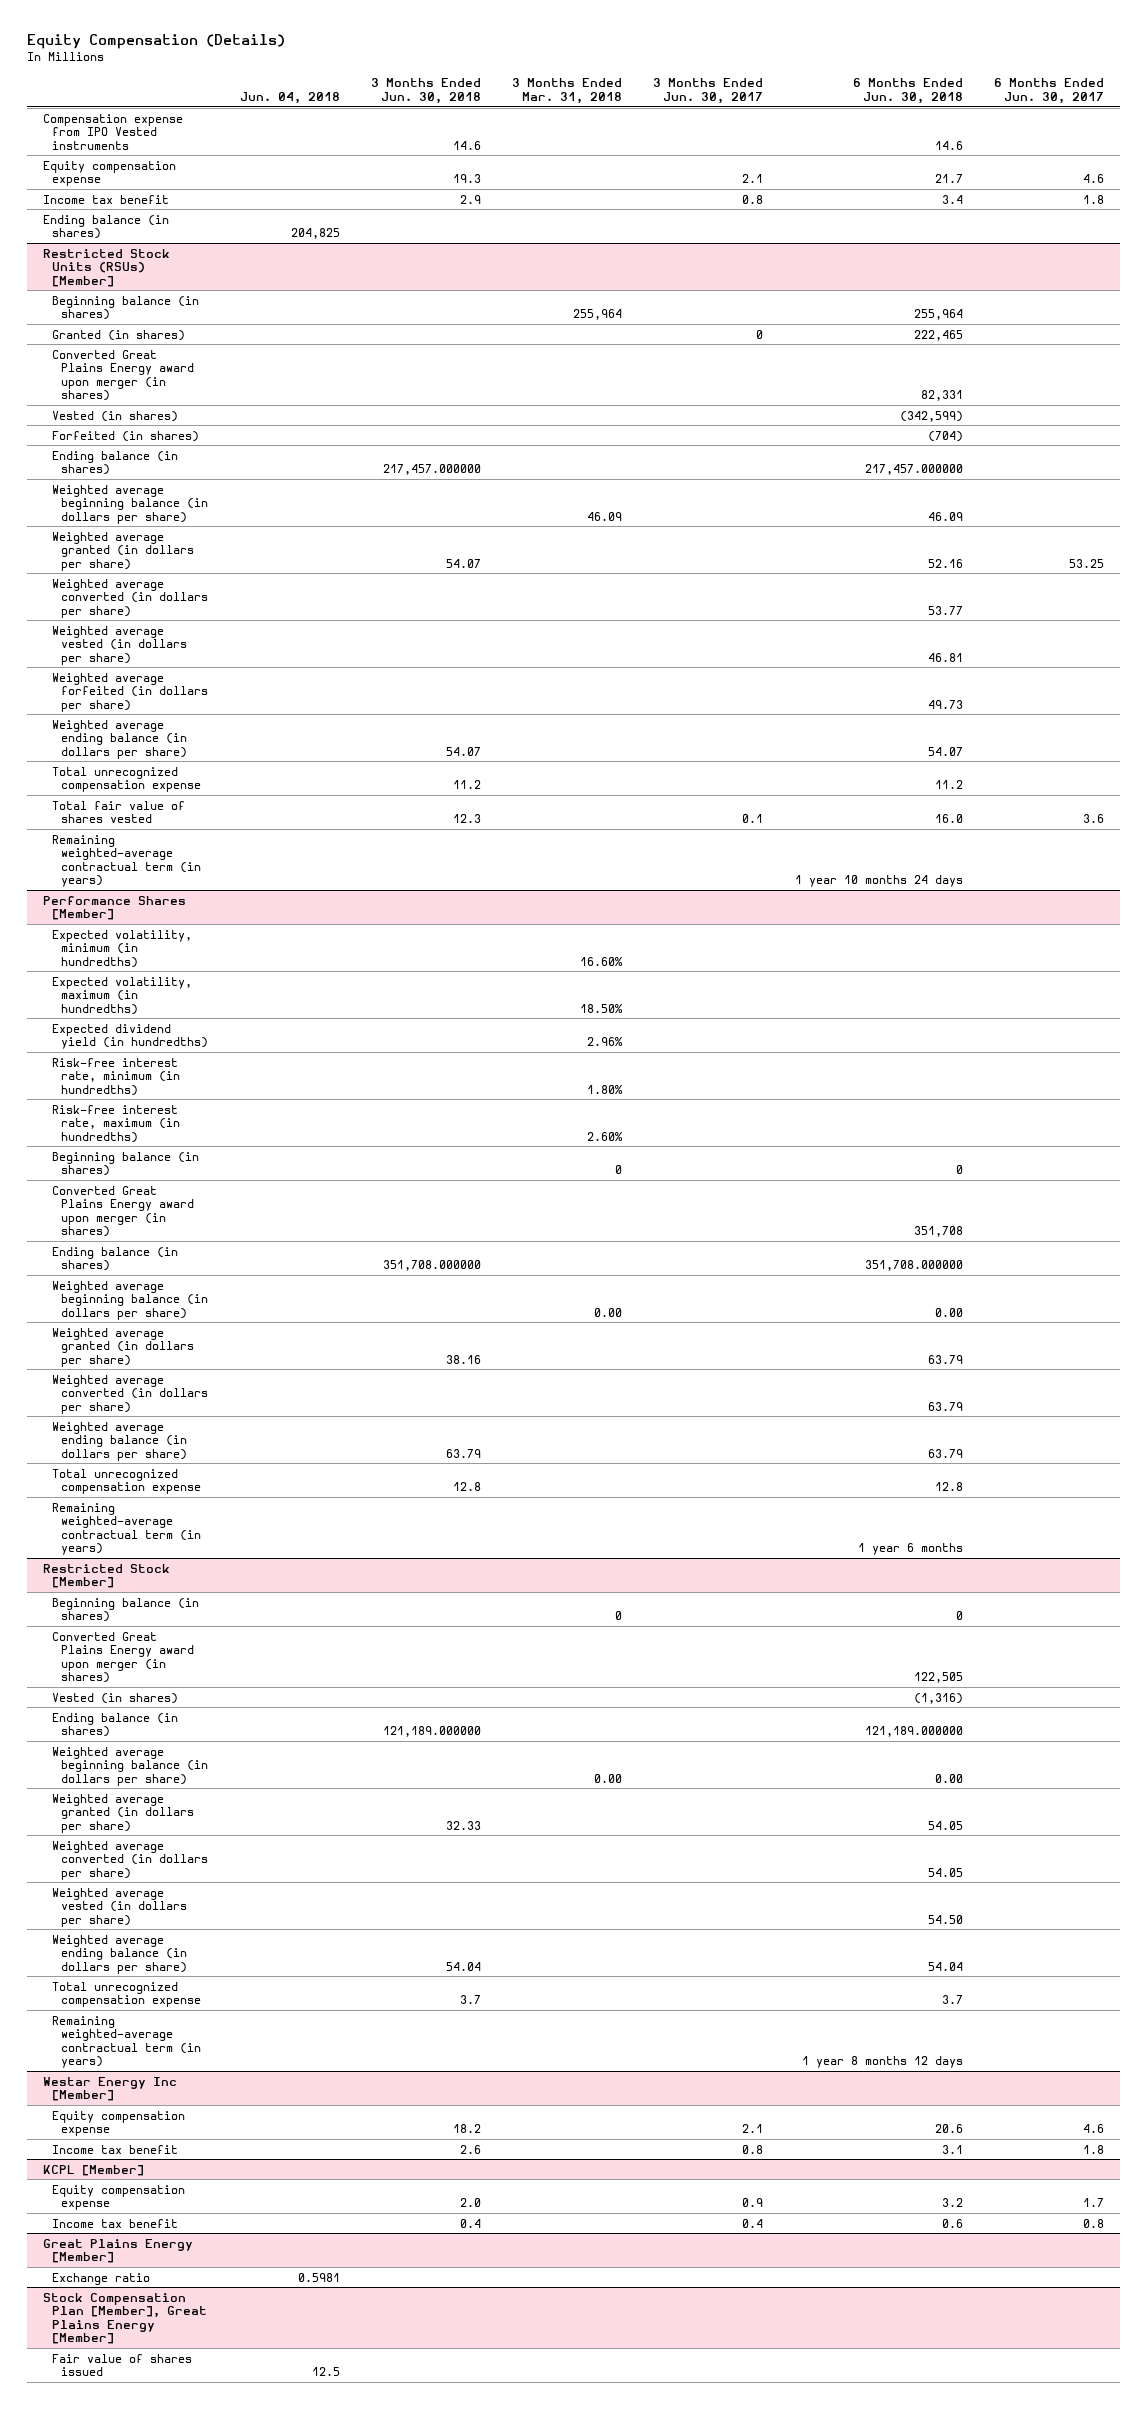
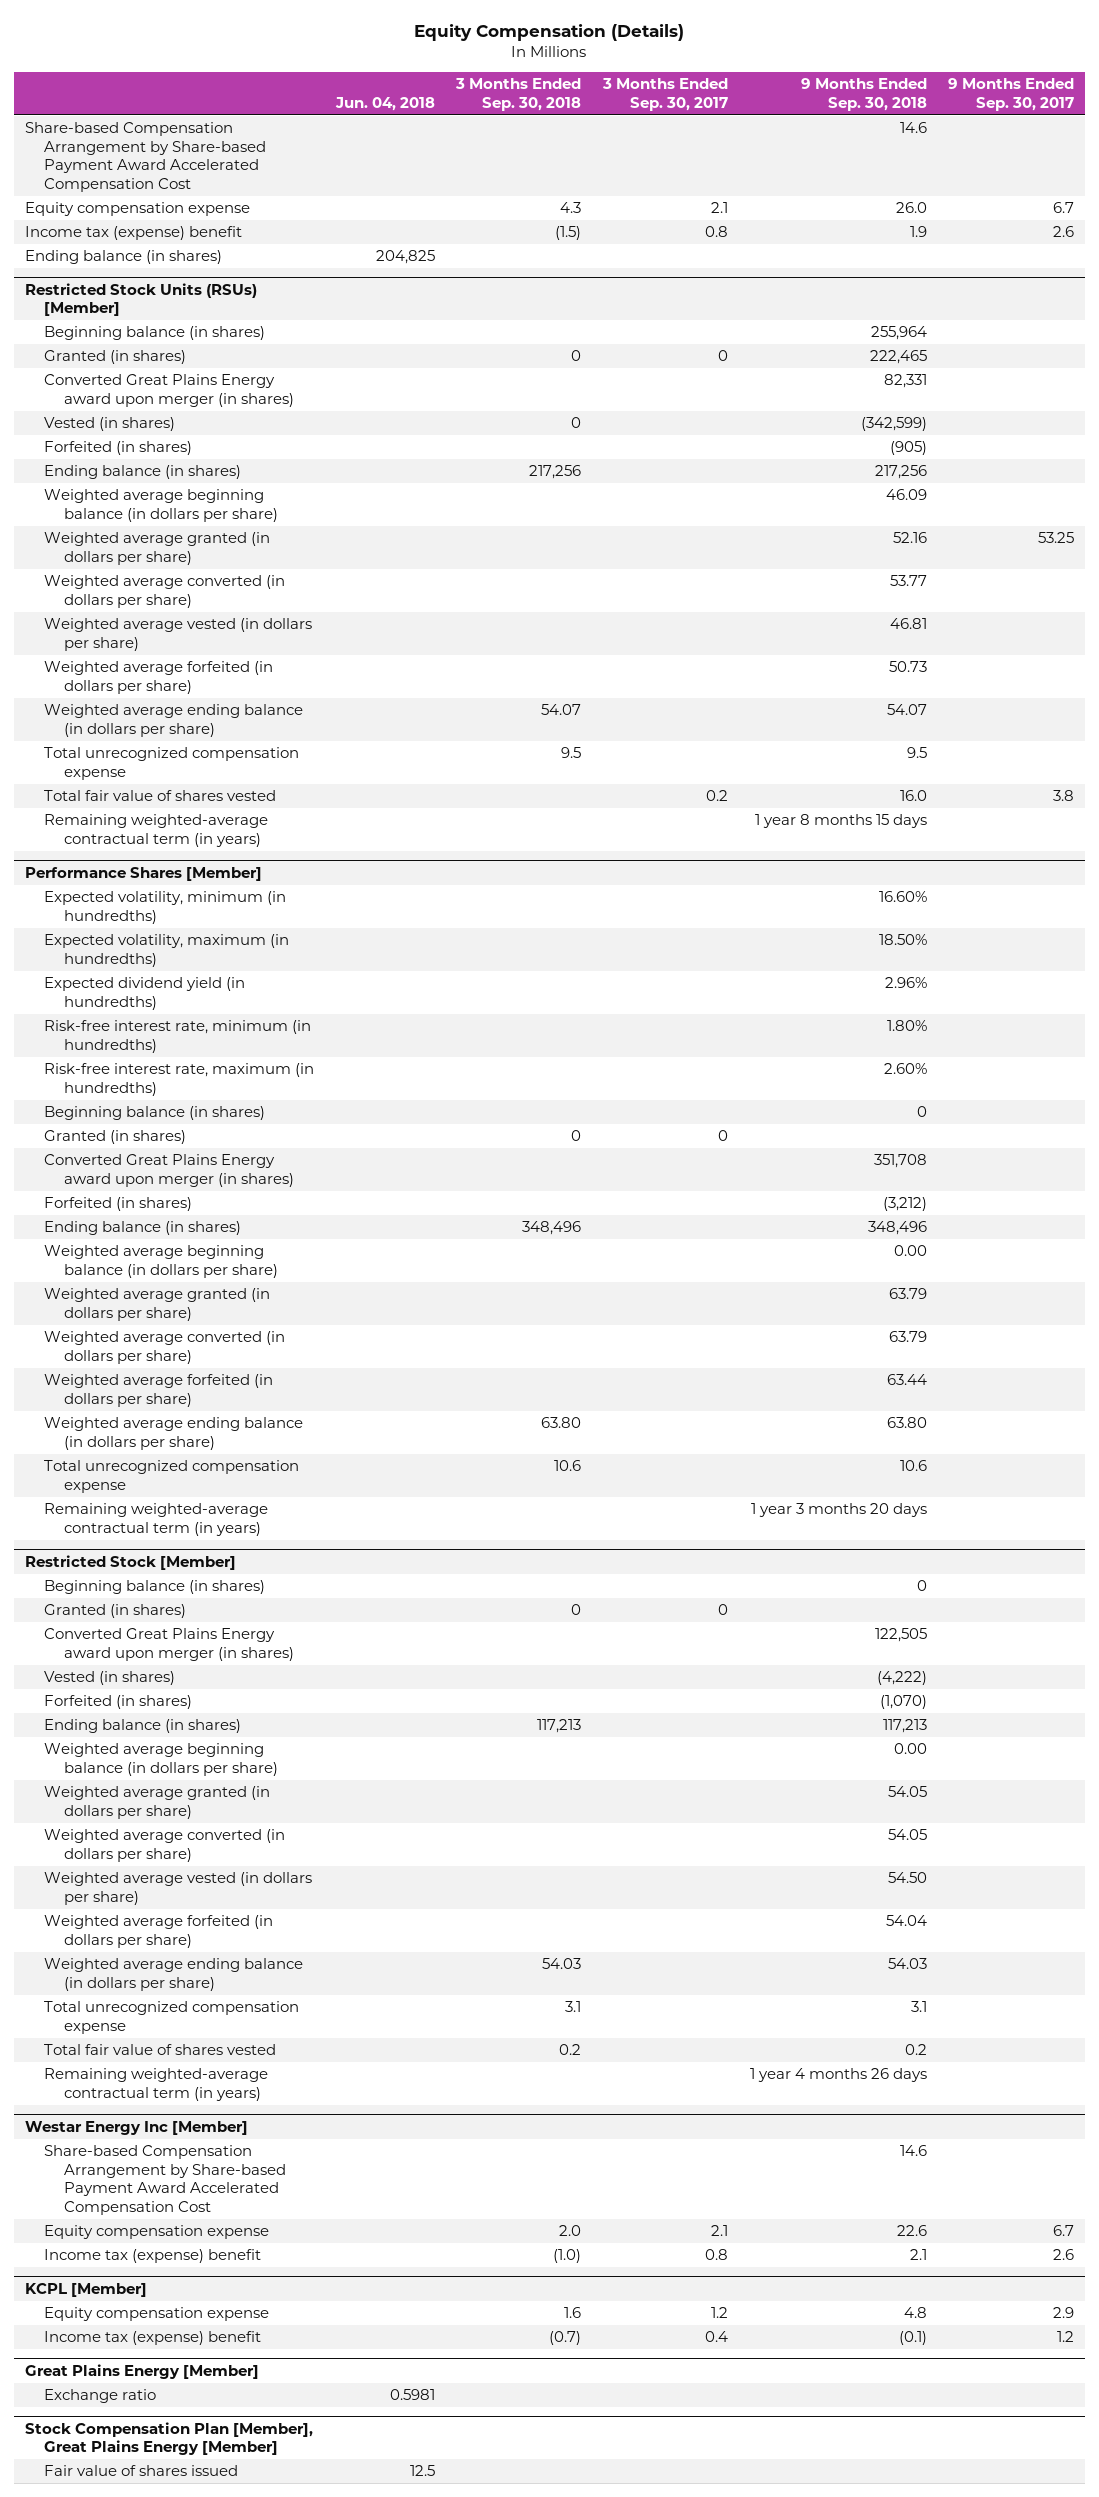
- | Jun. 04, 2018 | 3 Months Ended Jun. 30, 2018 | 3 Months Ended Mar. 31, 2018 | 3 Months Ended Jun. 30, 2017 | 6 Months Ended Jun. 30, 2018 | 6 Months Ended Jun. 30, 2017
+ | Jun. 04, 2018 | 3 Months Ended Sep. 30, 2018 | 3 Months Ended Sep. 30, 2017 | 9 Months Ended Sep. 30, 2018 | 9 Months Ended Sep. 30, 2017
- Compensation expense from IPO Vested instruments | | 14.6 | | | 14.6 |
+ Share-based Compensation Arrangement by Share-based Payment Award Accelerated Compensation Cost | | | | 14.6 |
- Income tax benefit | | 2.9 | | 0.8 | 3.4 | 1.8
+ Income tax (expense) benefit | | (1.5) | 0.8 | 1.9 | 2.6
@ Performance Shares [Member]
+ Granted (in shares) | | 0 | 0 | |
+ Forfeited (in shares) | | | | (3,212) |
+ Weighted average forfeited (in dollars per share) | | | | 63.44 |
@ Restricted Stock [Member]
+ Granted (in shares) | | 0 | 0 | |
+ Forfeited (in shares) | | | | (1,070) |
+ Weighted average forfeited (in dollars per share) | | | | 54.04 |
+ Total fair value of shares vested | | 0.2 | | 0.2 |
@ Westar Energy Inc [Member]
+ Share-based Compensation Arrangement by Share-based Payment Award Accelerated Compensation Cost | | | | 14.6 |
- Income tax benefit | | 2.6 | | 0.8 | 3.1 | 1.8
+ Income tax (expense) benefit | | (1.0) | 0.8 | 2.1 | 2.6
@ KCPL [Member]
- Income tax benefit | | 0.4 | | 0.4 | 0.6 | 0.8
+ Income tax (expense) benefit | | (0.7) | 0.4 | (0.1) | 1.2

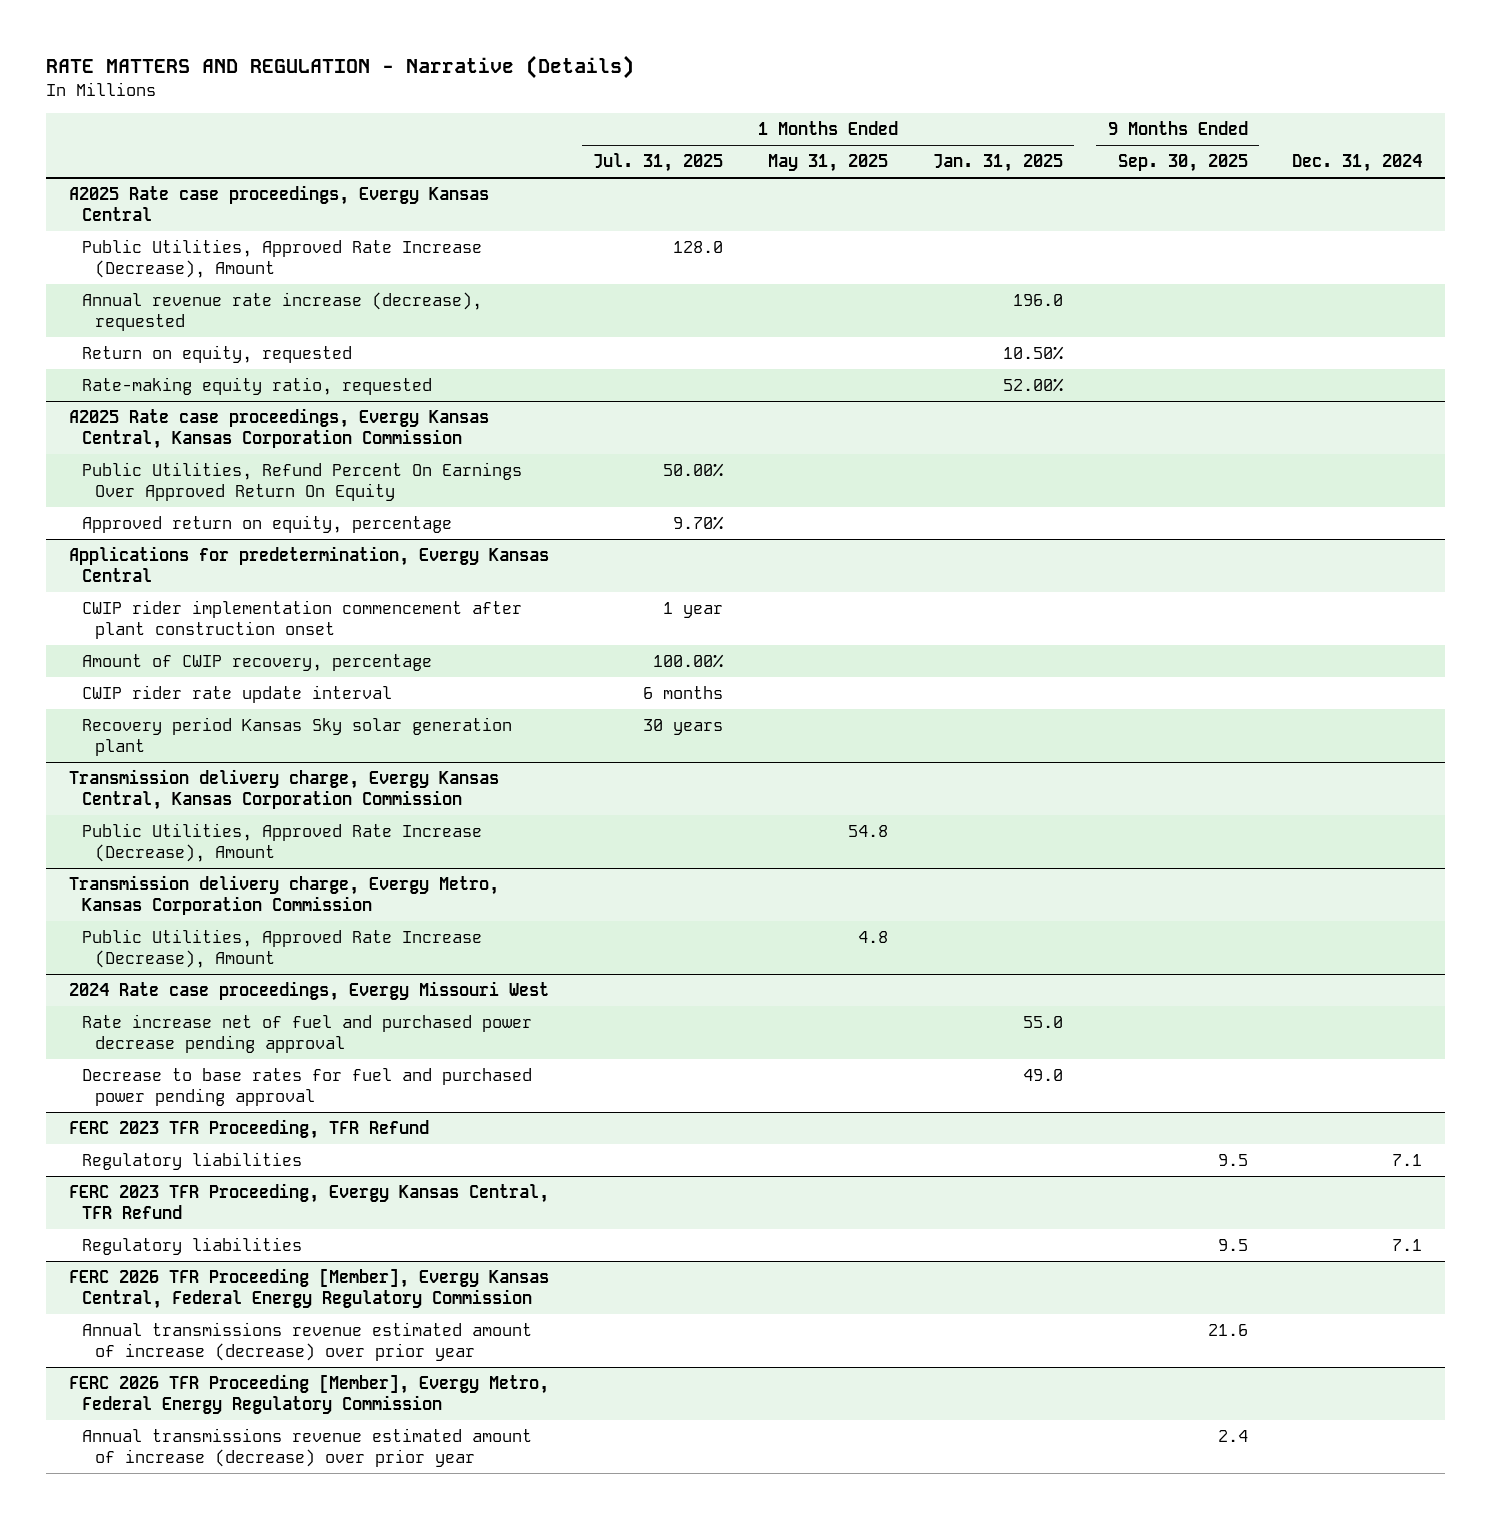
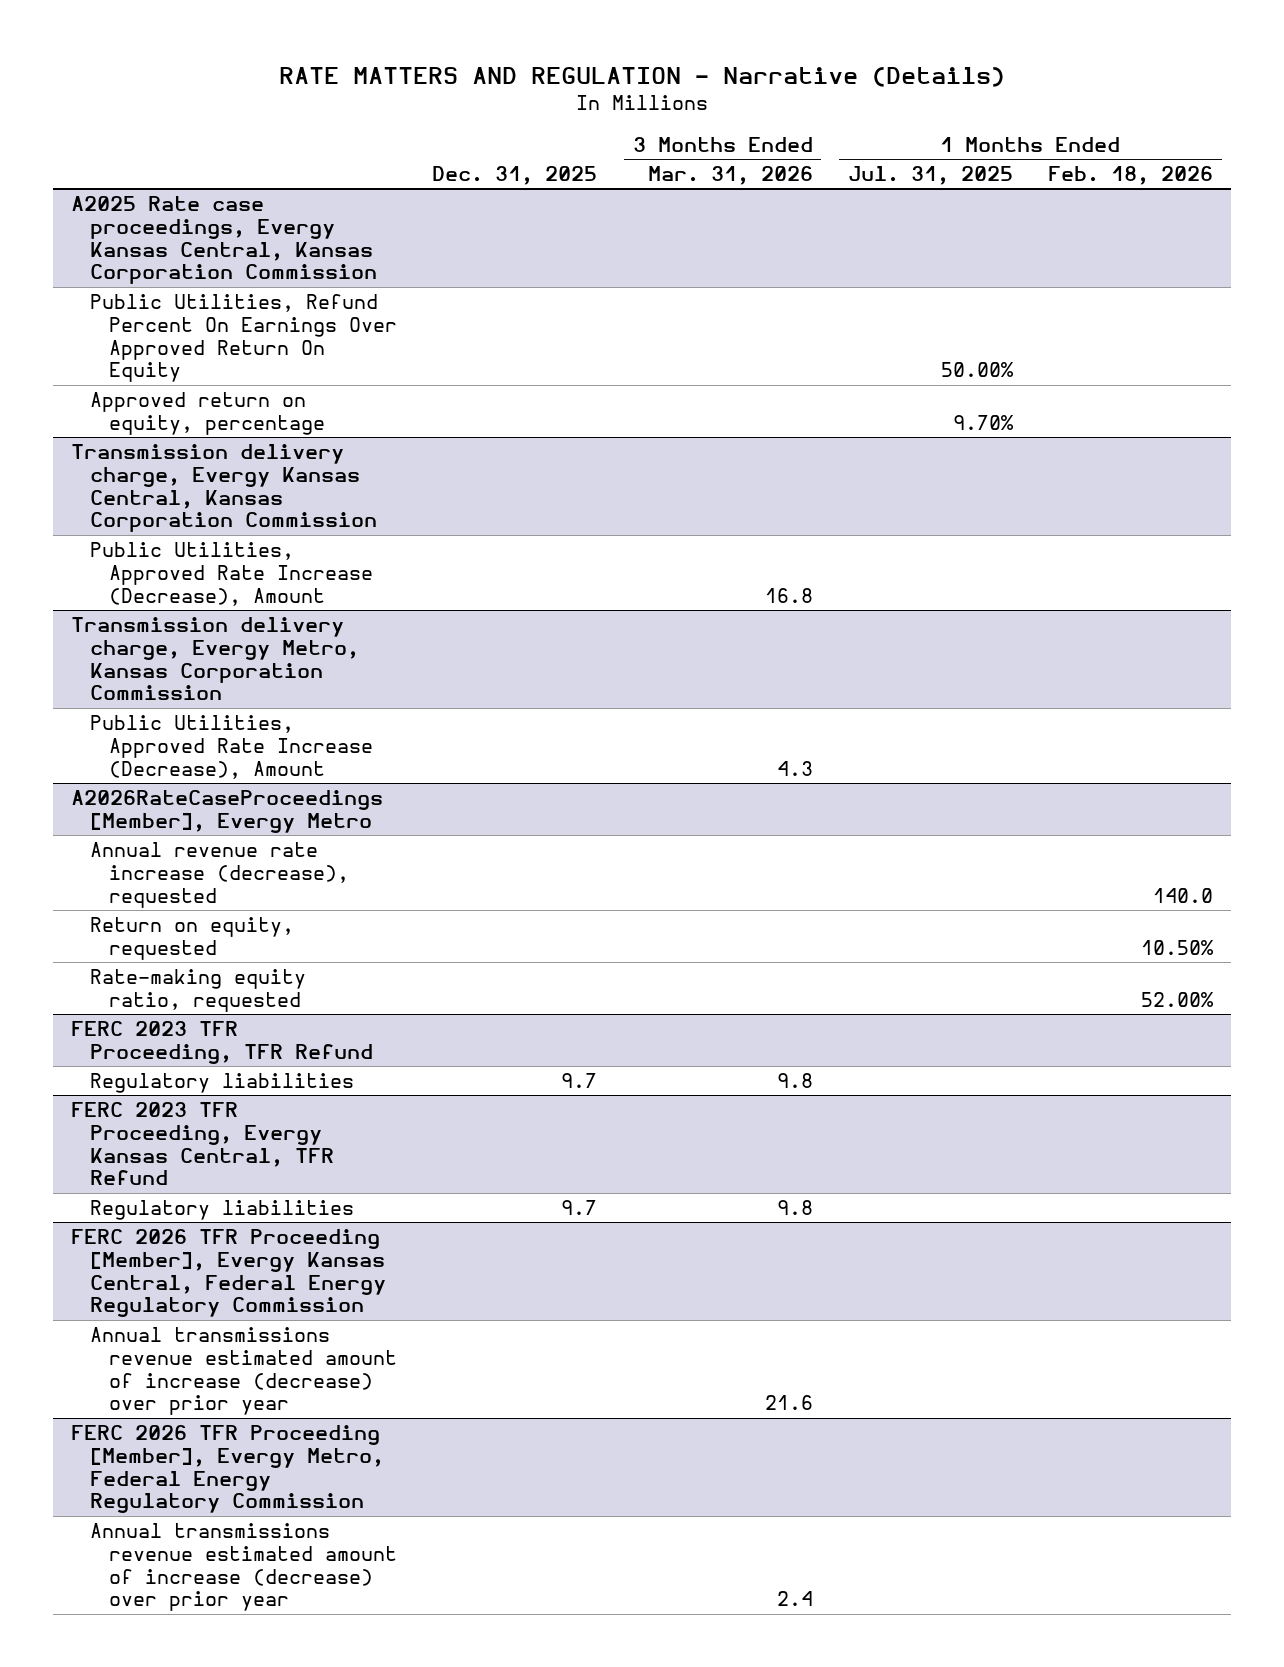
- | 1 Months Ended Jul. 31, 2025 | 1 Months Ended May 31, 2025 | 1 Months Ended Jan. 31, 2025 | 9 Months Ended Sep. 30, 2025 | Dec. 31, 2024
+ | Dec. 31, 2025 | 3 Months Ended Mar. 31, 2026 | 1 Months Ended Jul. 31, 2025 | 1 Months Ended Feb. 18, 2026
- A2025 Rate case proceedings, Evergy Kansas Central
- Public Utilities, Approved Rate Increase (Decrease), Amount | 128.0 | | | |
- Annual revenue rate increase (decrease), requested | | | 196.0 | |
- Return on equity, requested | | | 10.50% | |
- Rate-making equity ratio, requested | | | 52.00% | |
- Applications for predetermination, Evergy Kansas Central
- CWIP rider implementation commencement after plant construction onset | 1 year | | | |
- Amount of CWIP recovery, percentage | 100.00% | | | |
- CWIP rider rate update interval | 6 months | | | |
- Recovery period Kansas Sky solar generation plant | 30 years | | | |
- 2024 Rate case proceedings, Evergy Missouri West
- Rate increase net of fuel and purchased power decrease pending approval | | | 55.0 | |
- Decrease to base rates for fuel and purchased power pending approval | | | 49.0 | |
+ A2026RateCaseProceedings [Member], Evergy Metro
+ Annual revenue rate increase (decrease), requested | | | | 140.0
+ Return on equity, requested | | | | 10.50%
+ Rate-making equity ratio, requested | | | | 52.00%

